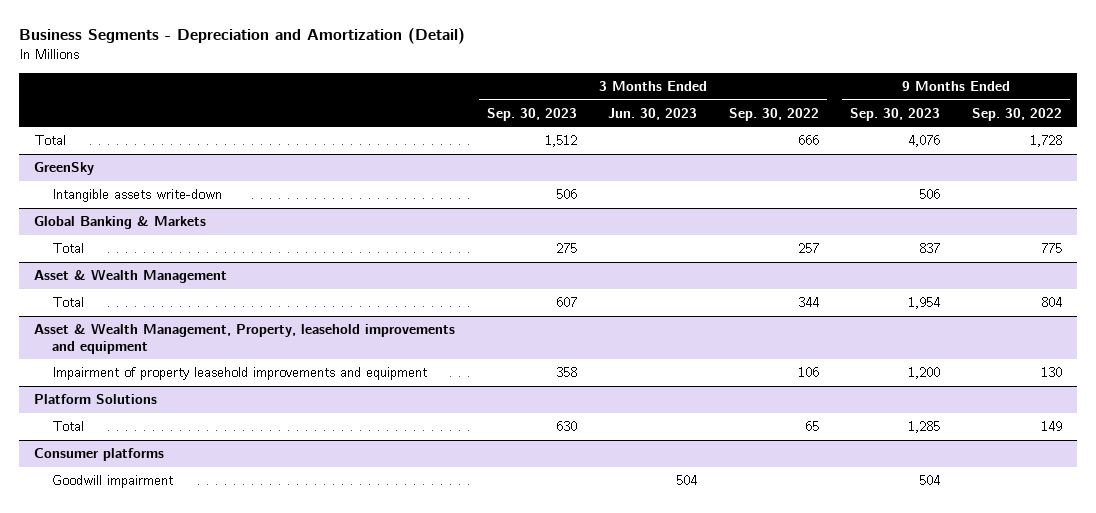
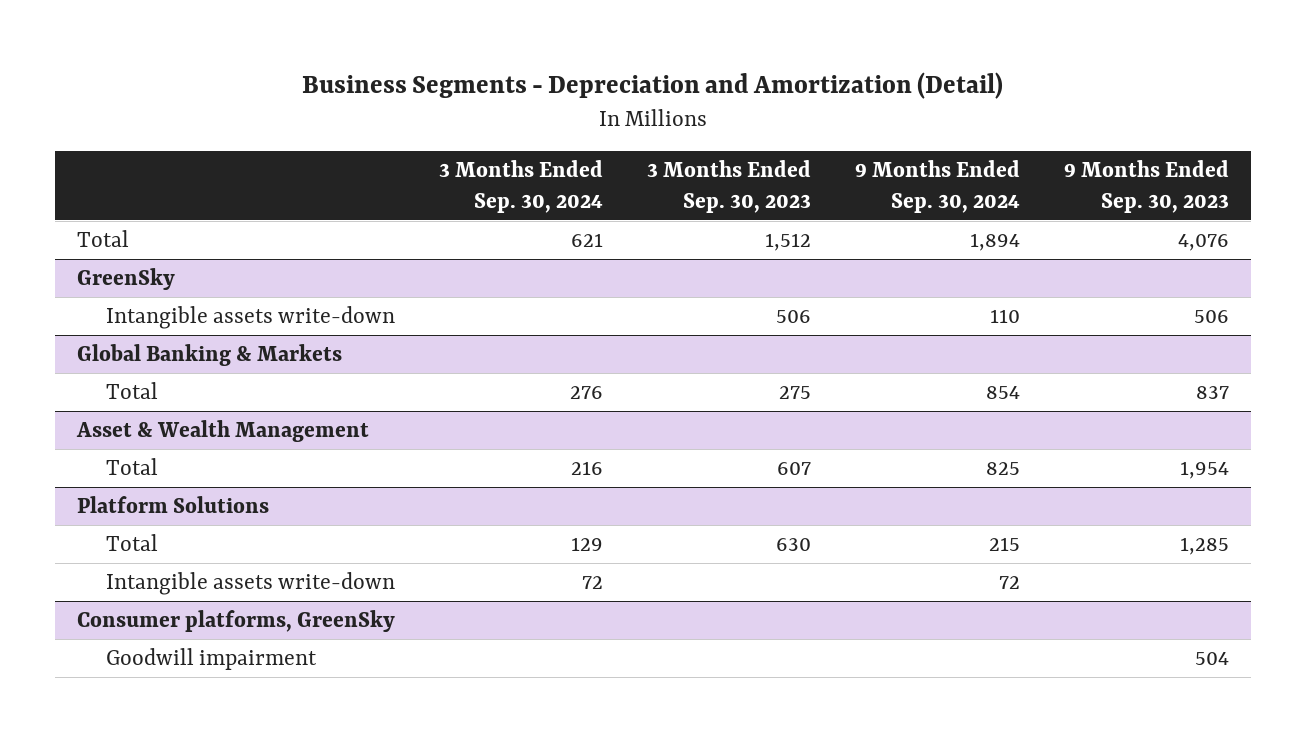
- | 3 Months Ended Sep. 30, 2023 | 3 Months Ended Jun. 30, 2023 | 3 Months Ended Sep. 30, 2022 | 9 Months Ended Sep. 30, 2023 | 9 Months Ended Sep. 30, 2022
+ | 3 Months Ended Sep. 30, 2024 | 3 Months Ended Sep. 30, 2023 | 9 Months Ended Sep. 30, 2024 | 9 Months Ended Sep. 30, 2023
- Asset & Wealth Management, Property, leasehold improvements and equipment
- Impairment of property leasehold improvements and equipment | 358 | | 106 | 1,200 | 130
- Consumer platforms
@ Platform Solutions
+ Intangible assets write-down | 72 | | 72 |
+ Consumer platforms, GreenSky

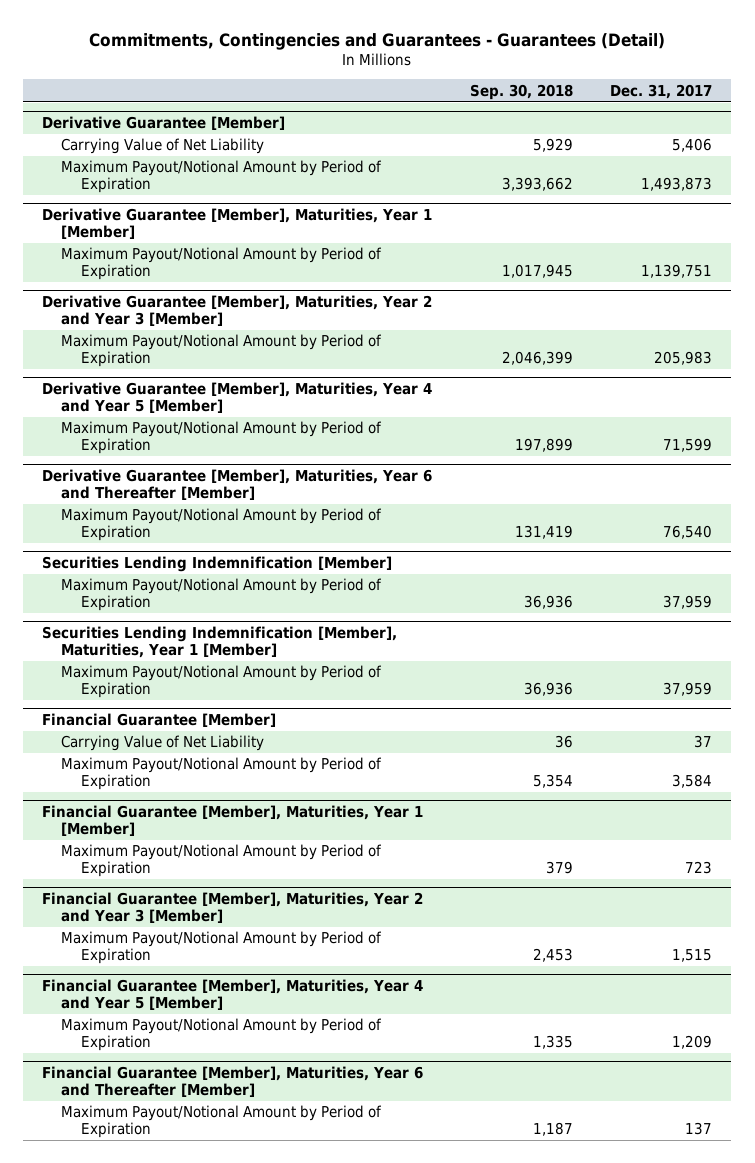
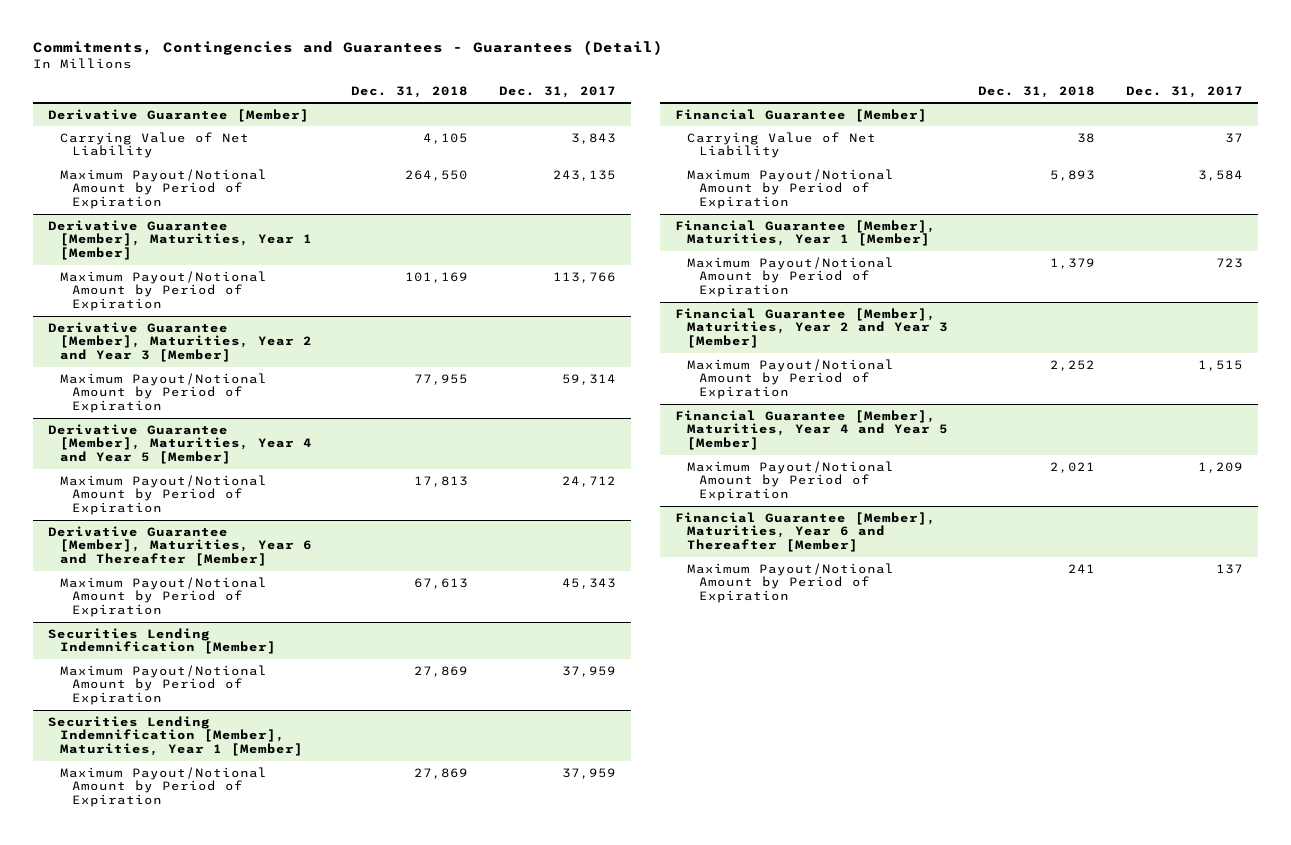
- | Sep. 30, 2018 | Dec. 31, 2017
+ | Dec. 31, 2018 | Dec. 31, 2017
@ Derivative Guarantee [Member]
- Carrying Value of Net Liability | 5,929 | 5,406
- Maximum Payout/Notional Amount by Period of Expiration | 3,393,662 | 1,493,873
+ Carrying Value of Net Liability | 4,105 | 3,843
+ Maximum Payout/Notional Amount by Period of Expiration | 264,550 | 243,135
@ Derivative Guarantee [Member], Maturities, Year 1 [Member]
- Maximum Payout/Notional Amount by Period of Expiration | 1,017,945 | 1,139,751
+ Maximum Payout/Notional Amount by Period of Expiration | 101,169 | 113,766
@ Derivative Guarantee [Member], Maturities, Year 2 and Year 3 [Member]
- Maximum Payout/Notional Amount by Period of Expiration | 2,046,399 | 205,983
+ Maximum Payout/Notional Amount by Period of Expiration | 77,955 | 59,314
@ Derivative Guarantee [Member], Maturities, Year 4 and Year 5 [Member]
- Maximum Payout/Notional Amount by Period of Expiration | 197,899 | 71,599
+ Maximum Payout/Notional Amount by Period of Expiration | 17,813 | 24,712
@ Derivative Guarantee [Member], Maturities, Year 6 and Thereafter [Member]
- Maximum Payout/Notional Amount by Period of Expiration | 131,419 | 76,540
+ Maximum Payout/Notional Amount by Period of Expiration | 67,613 | 45,343

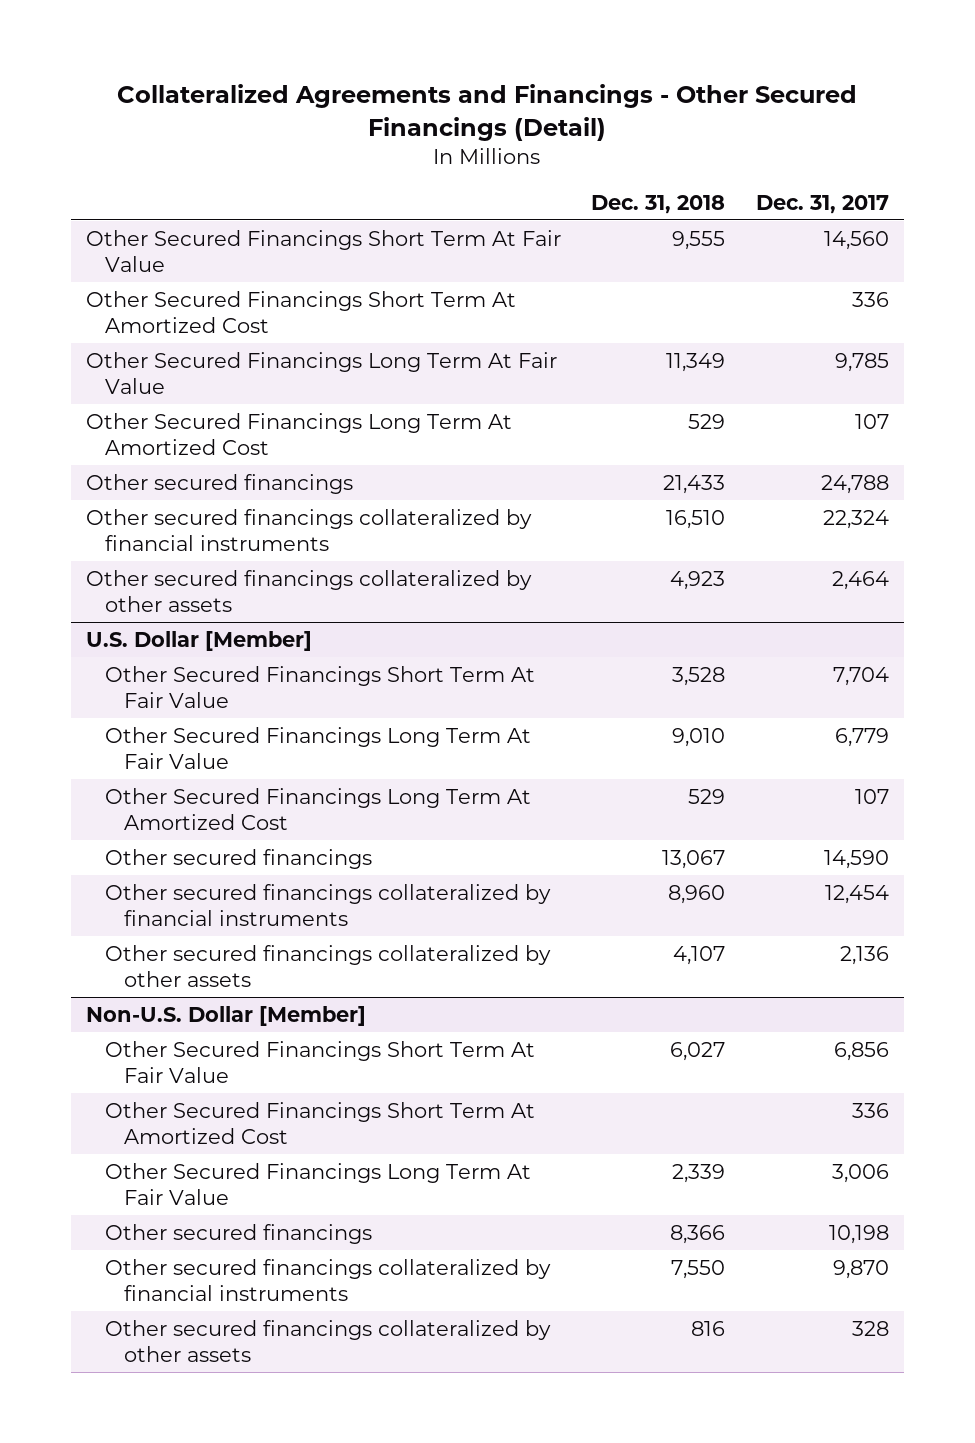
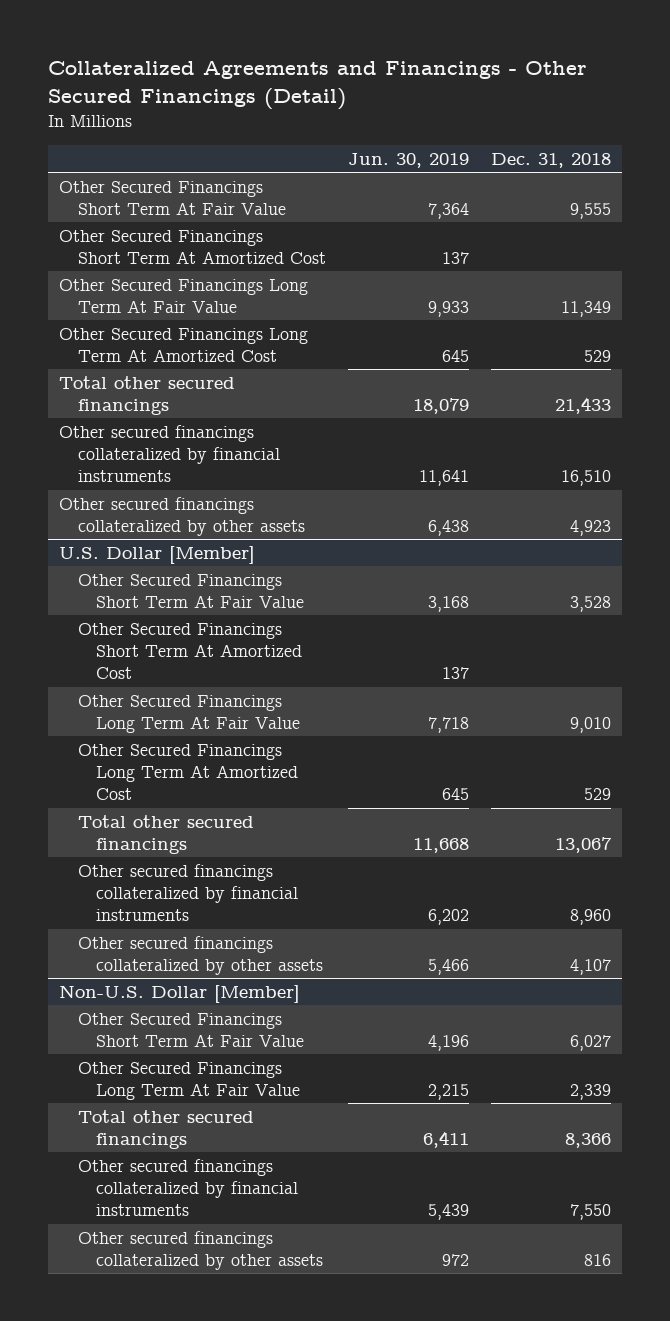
- | Dec. 31, 2018 | Dec. 31, 2017
+ | Jun. 30, 2019 | Dec. 31, 2018
- Other secured financings | 21,433 | 24,788
+ Total other secured financings | 18,079 | 21,433
@ U.S. Dollar [Member]
+ Other Secured Financings Short Term At Amortized Cost | 137 |
- Other secured financings | 13,067 | 14,590
+ Total other secured financings | 11,668 | 13,067
@ Non-U.S. Dollar [Member]
- Other Secured Financings Short Term At Amortized Cost | | 336
- Other secured financings | 8,366 | 10,198
+ Total other secured financings | 6,411 | 8,366

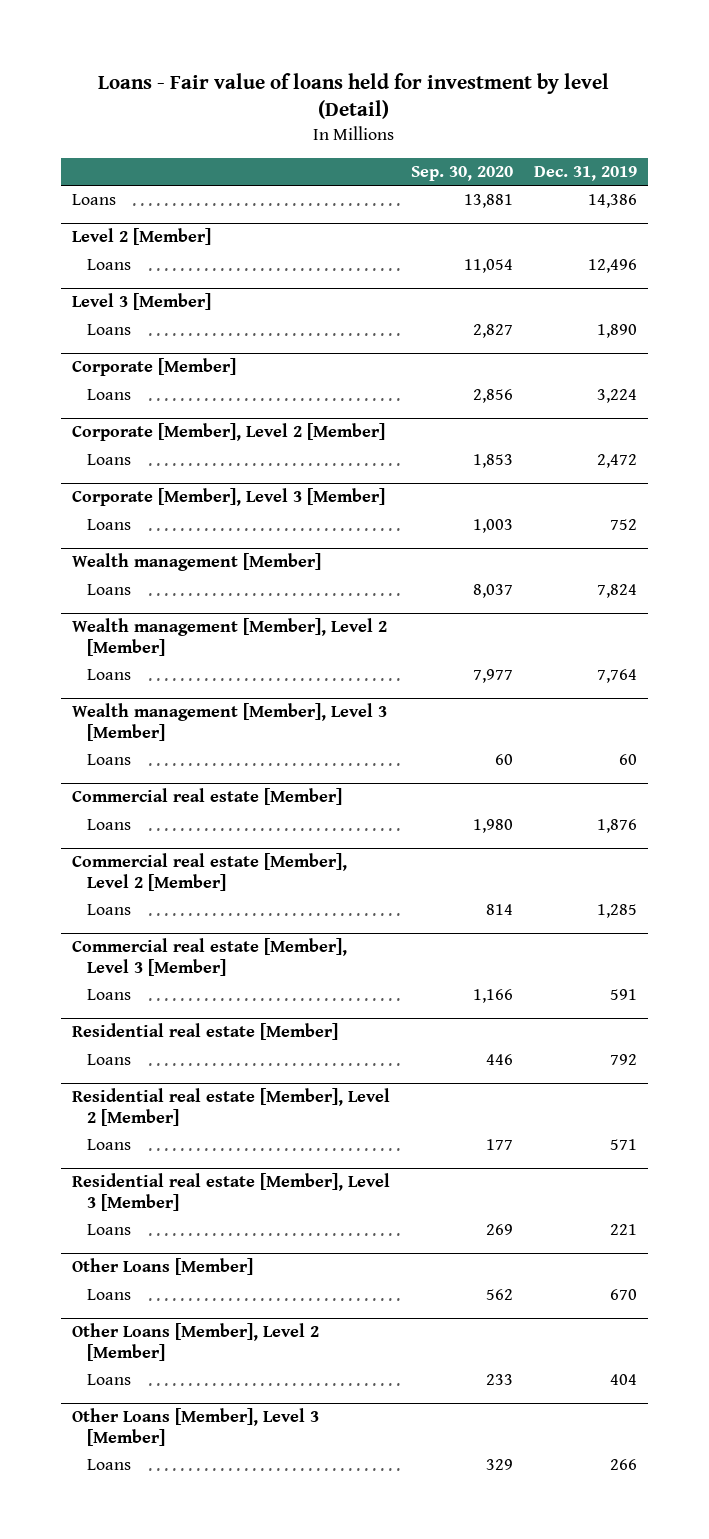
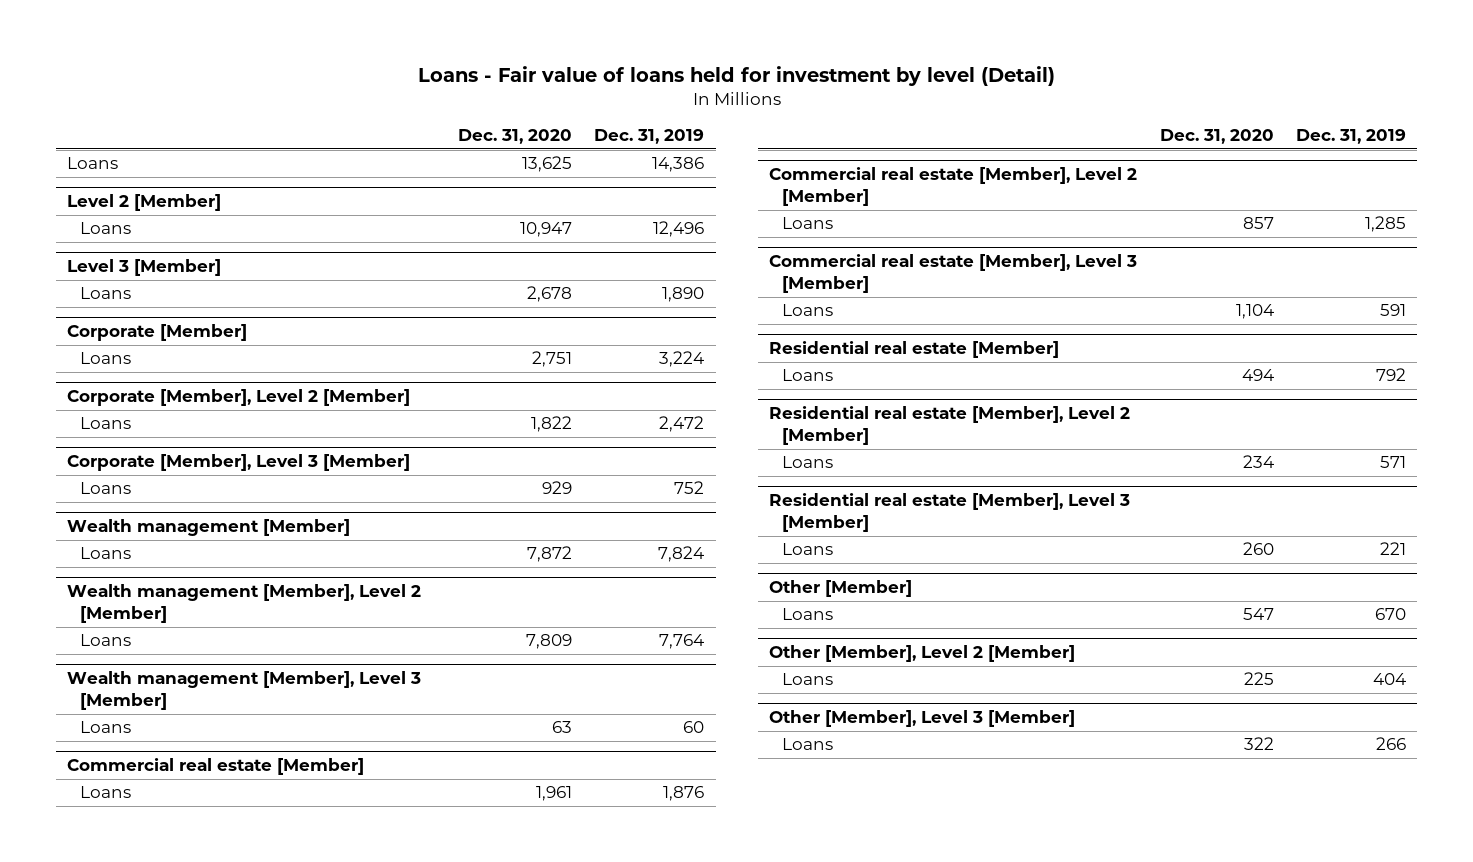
- | Sep. 30, 2020 | Dec. 31, 2019
+ | Dec. 31, 2020 | Dec. 31, 2019
- Other Loans [Member]
+ Other [Member]
- Other Loans [Member], Level 2 [Member]
+ Other [Member], Level 2 [Member]
- Other Loans [Member], Level 3 [Member]
+ Other [Member], Level 3 [Member]

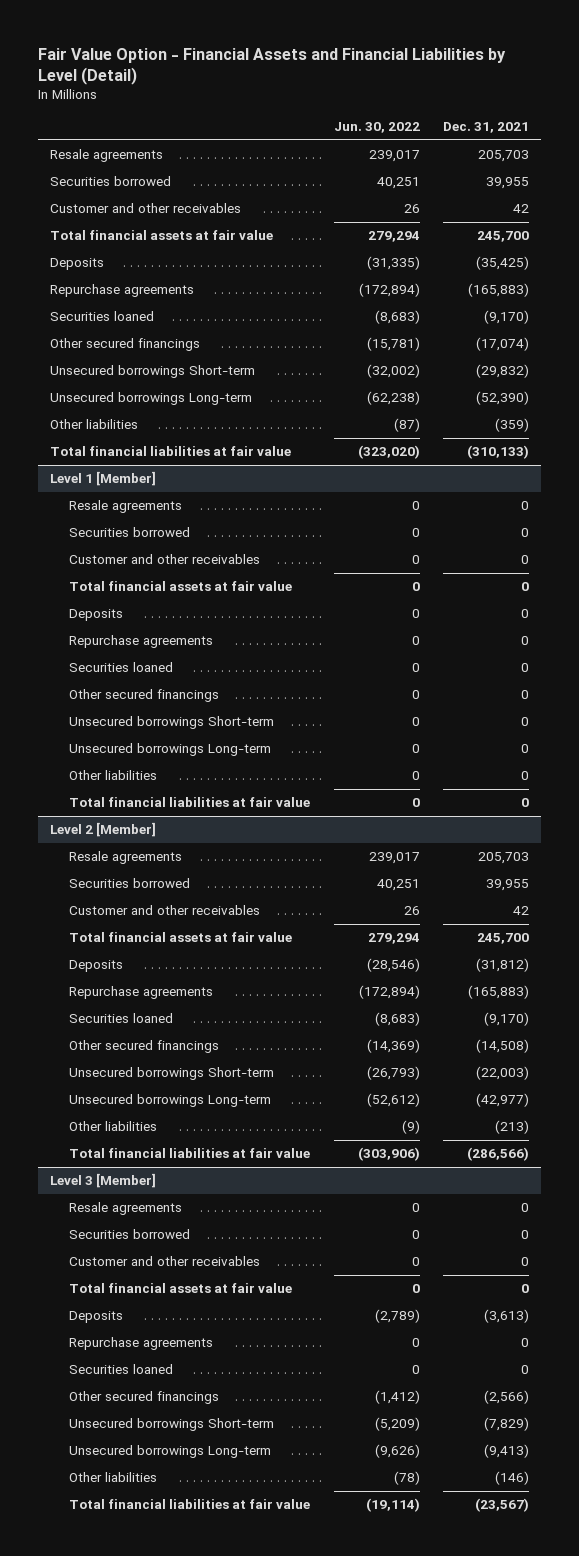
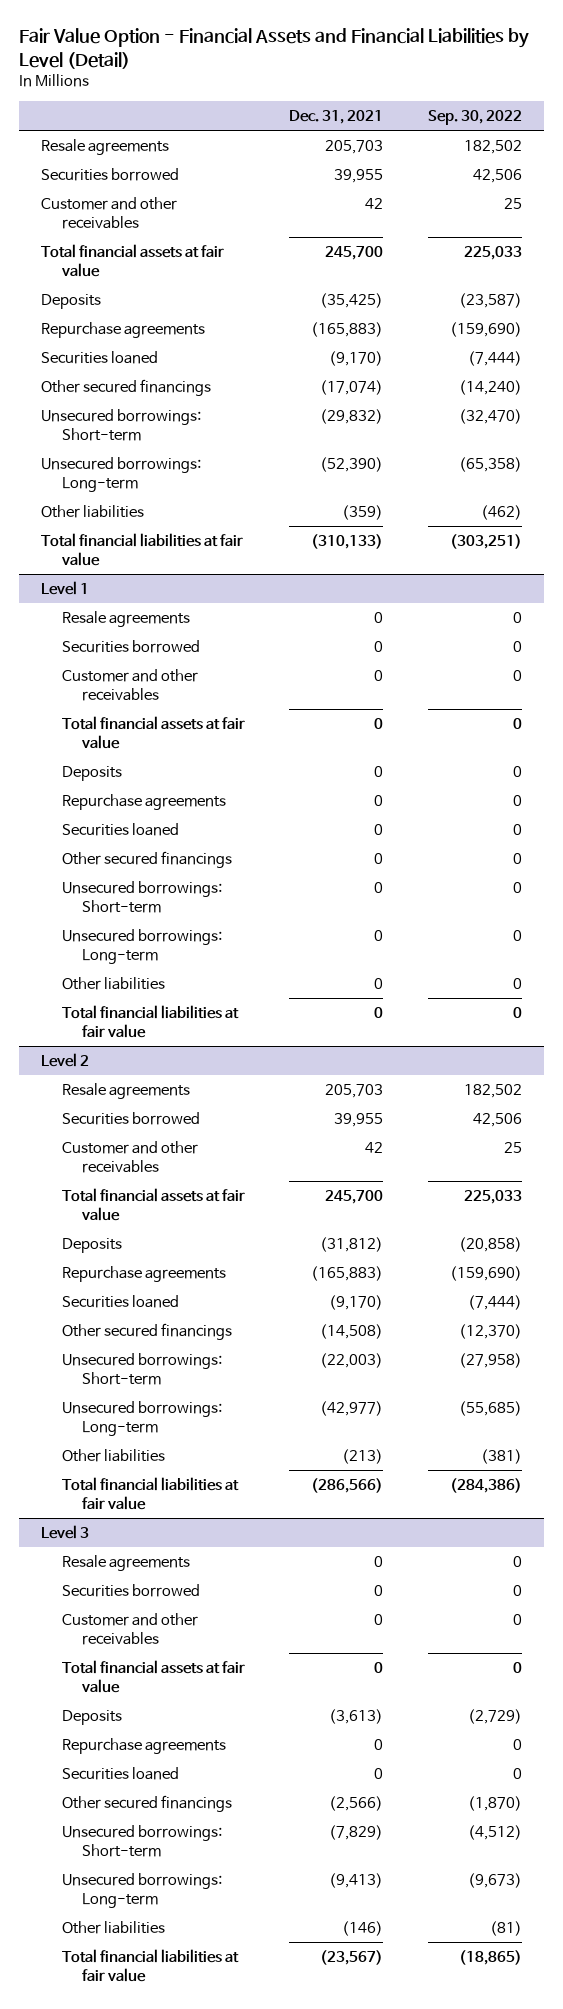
- | Jun. 30, 2022 | Dec. 31, 2021
+ | Dec. 31, 2021 | Sep. 30, 2022
- Unsecured borrowings Short-term | (32,002) | (29,832)
- Unsecured borrowings Long-term | (62,238) | (52,390)
+ Unsecured borrowings: Short-term | (29,832) | (32,470)
+ Unsecured borrowings: Long-term | (52,390) | (65,358)
- Level 1 [Member]
+ Level 1
- Unsecured borrowings Short-term | 0 | 0
- Unsecured borrowings Long-term | 0 | 0
+ Unsecured borrowings: Short-term | 0 | 0
+ Unsecured borrowings: Long-term | 0 | 0
- Level 2 [Member]
+ Level 2
- Unsecured borrowings Short-term | (26,793) | (22,003)
- Unsecured borrowings Long-term | (52,612) | (42,977)
+ Unsecured borrowings: Short-term | (22,003) | (27,958)
+ Unsecured borrowings: Long-term | (42,977) | (55,685)
- Level 3 [Member]
+ Level 3
- Unsecured borrowings Short-term | (5,209) | (7,829)
- Unsecured borrowings Long-term | (9,626) | (9,413)
+ Unsecured borrowings: Short-term | (7,829) | (4,512)
+ Unsecured borrowings: Long-term | (9,413) | (9,673)

